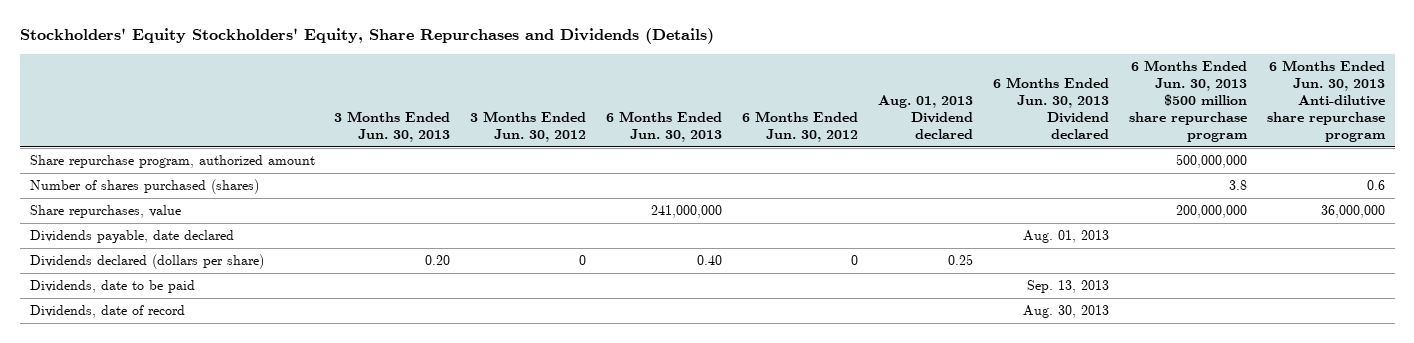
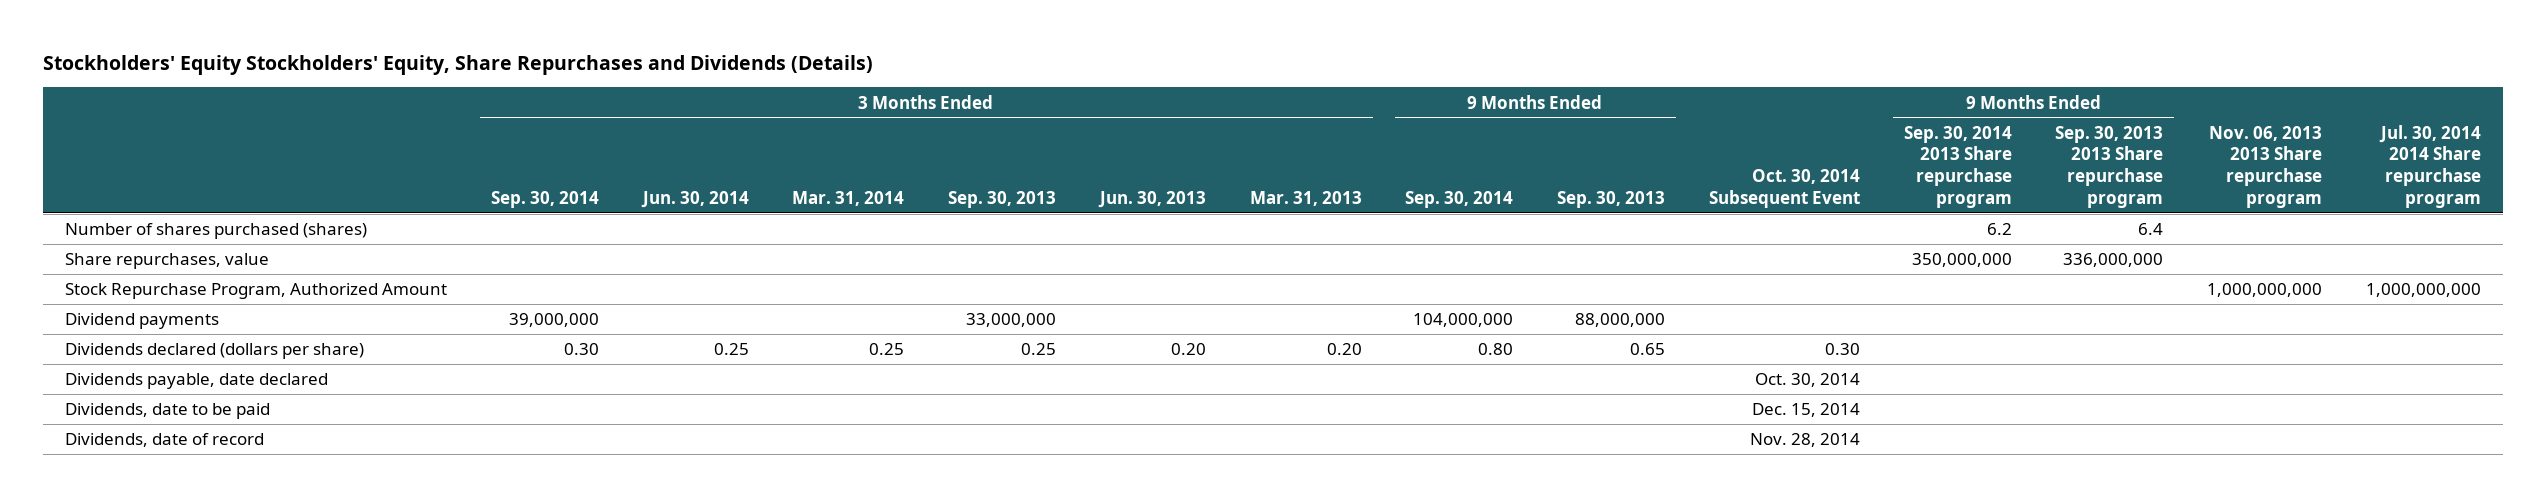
- | 3 Months Ended Jun. 30, 2013 | 3 Months Ended Jun. 30, 2012 | 6 Months Ended Jun. 30, 2013 | 6 Months Ended Jun. 30, 2012 | Aug. 01, 2013 Dividend declared | 6 Months Ended Jun. 30, 2013 Dividend declared | 6 Months Ended Jun. 30, 2013 $500 million share repurchase program | 6 Months Ended Jun. 30, 2013 Anti-dilutive share repurchase program
+ | 3 Months Ended Sep. 30, 2014 | 3 Months Ended Jun. 30, 2014 | 3 Months Ended Mar. 31, 2014 | 3 Months Ended Sep. 30, 2013 | 3 Months Ended Jun. 30, 2013 | 3 Months Ended Mar. 31, 2013 | 9 Months Ended Sep. 30, 2014 | 9 Months Ended Sep. 30, 2013 | Oct. 30, 2014 Subsequent Event | 9 Months Ended Sep. 30, 2014 2013 Share repurchase program | 9 Months Ended Sep. 30, 2013 2013 Share repurchase program | Nov. 06, 2013 2013 Share repurchase program | Jul. 30, 2014 2014 Share repurchase program
- Share repurchase program, authorized amount | | | | | | | 500,000,000 |
+ Stock Repurchase Program, Authorized Amount | | | | | | | | | | | | 1,000,000,000 | 1,000,000,000
+ Dividend payments | 39,000,000 | | | 33,000,000 | | | 104,000,000 | 88,000,000 | | | | |
moved down: Dividends payable, date declared | | | | | | | | | Oct. 30, 2014 | | | |

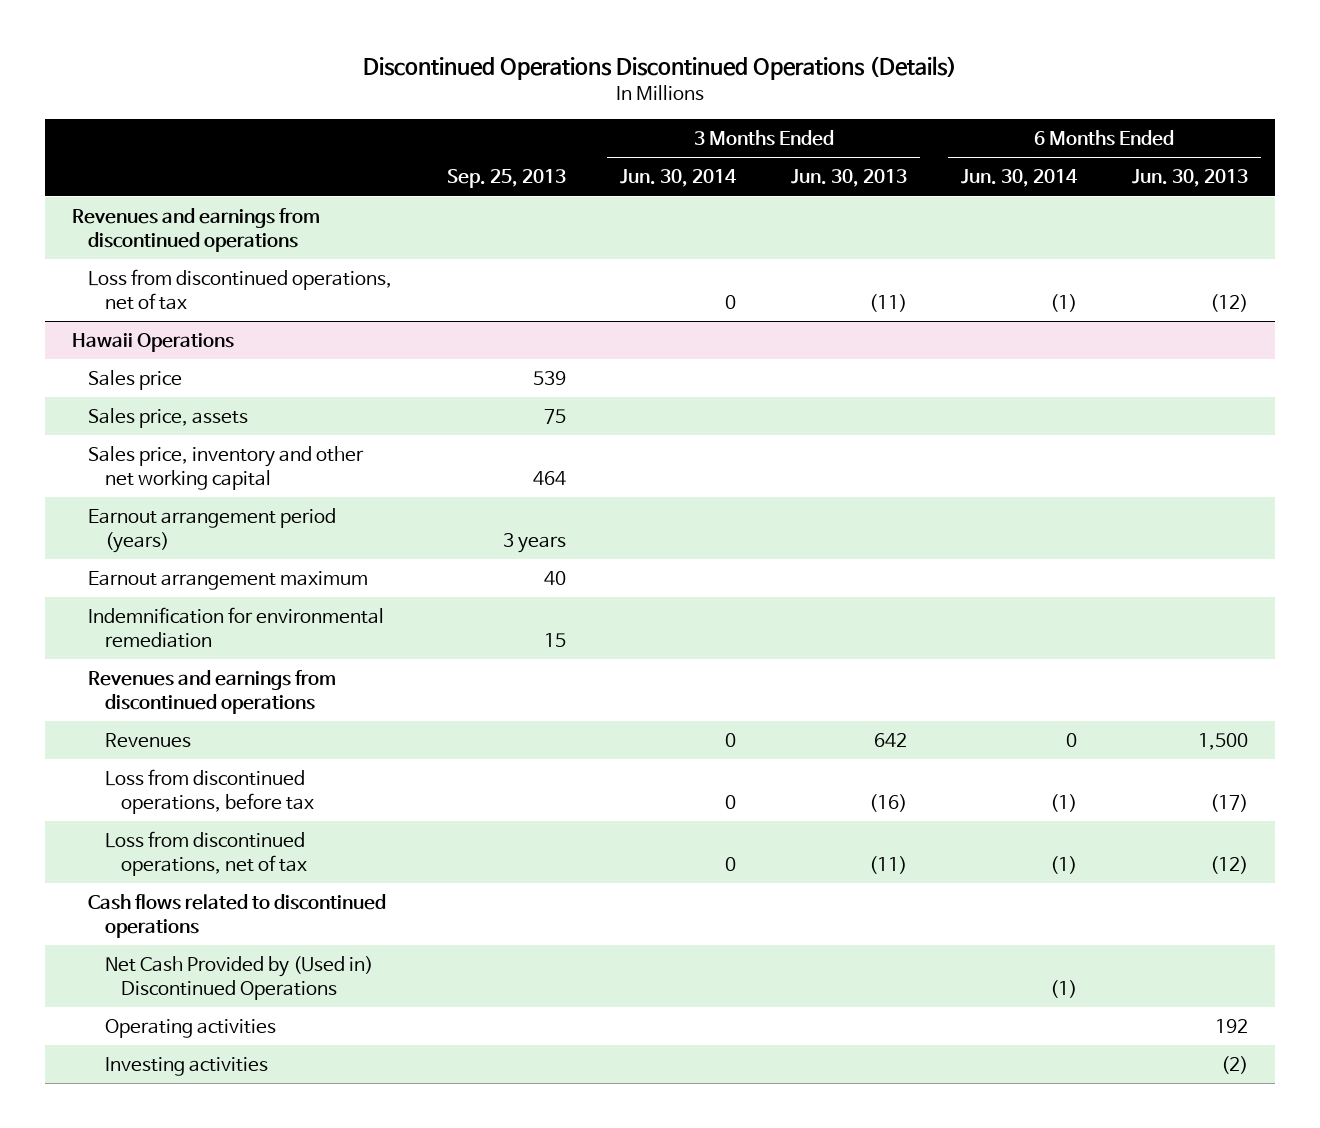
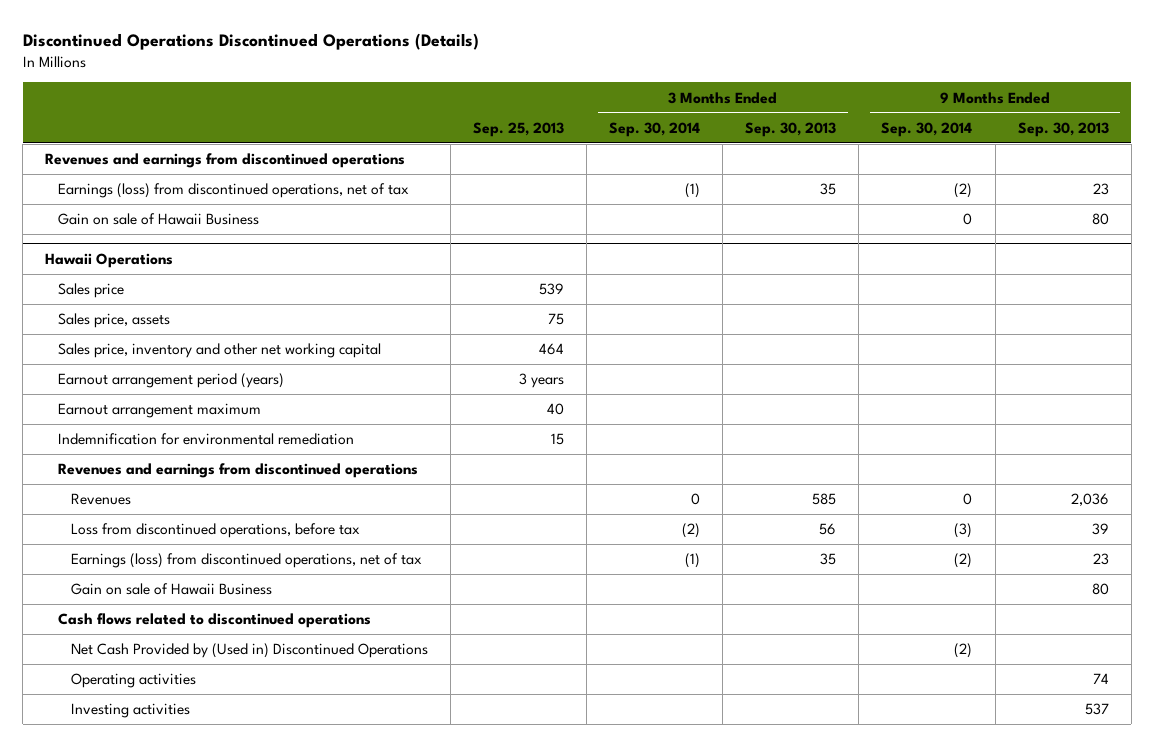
- | Sep. 25, 2013 | 3 Months Ended Jun. 30, 2014 | 3 Months Ended Jun. 30, 2013 | 6 Months Ended Jun. 30, 2014 | 6 Months Ended Jun. 30, 2013
+ | Sep. 25, 2013 | 3 Months Ended Sep. 30, 2014 | 3 Months Ended Sep. 30, 2013 | 9 Months Ended Sep. 30, 2014 | 9 Months Ended Sep. 30, 2013
- Loss from discontinued operations, net of tax | | 0 | (11) | (1) | (12)
+ Earnings (loss) from discontinued operations, net of tax | | (1) | 35 | (2) | 23
+ Gain on sale of Hawaii Business | | | | 0 | 80
@ Hawaii Operations
- Loss from discontinued operations, net of tax | | 0 | (11) | (1) | (12)
+ Earnings (loss) from discontinued operations, net of tax | | (1) | 35 | (2) | 23
+ Gain on sale of Hawaii Business | | | | | 80

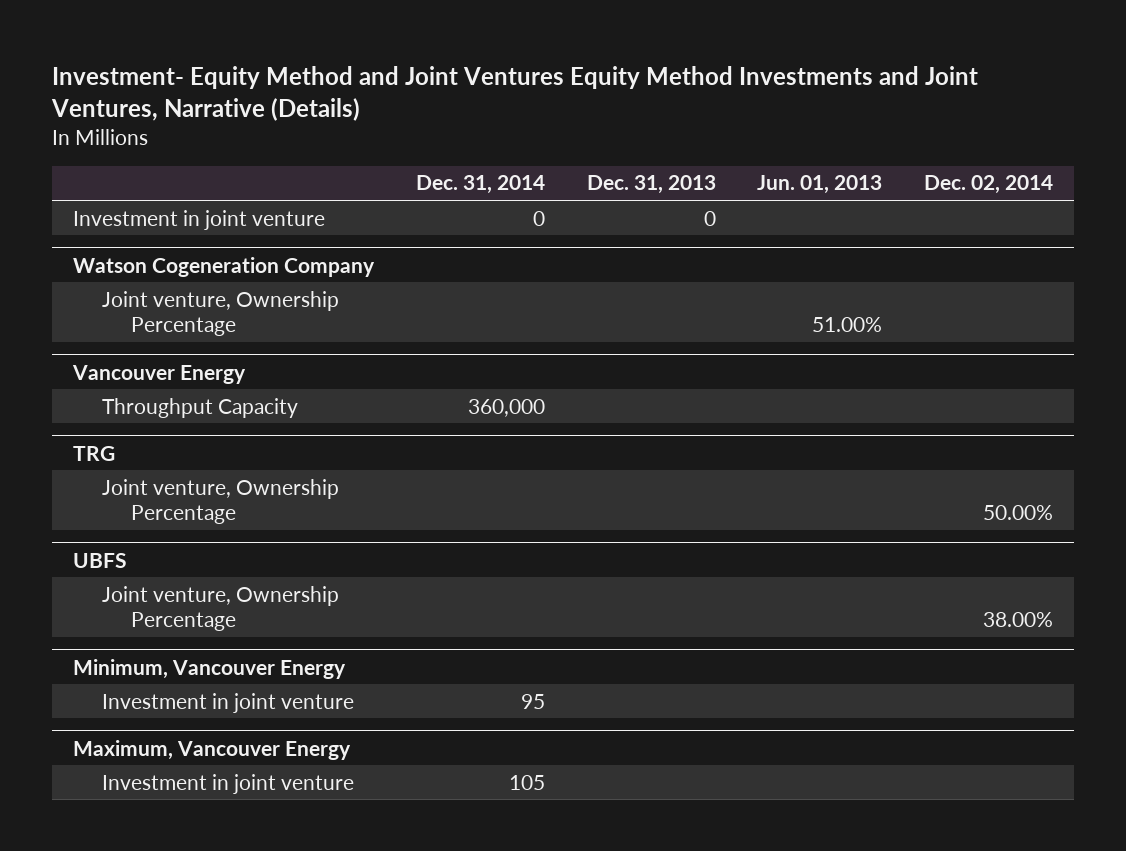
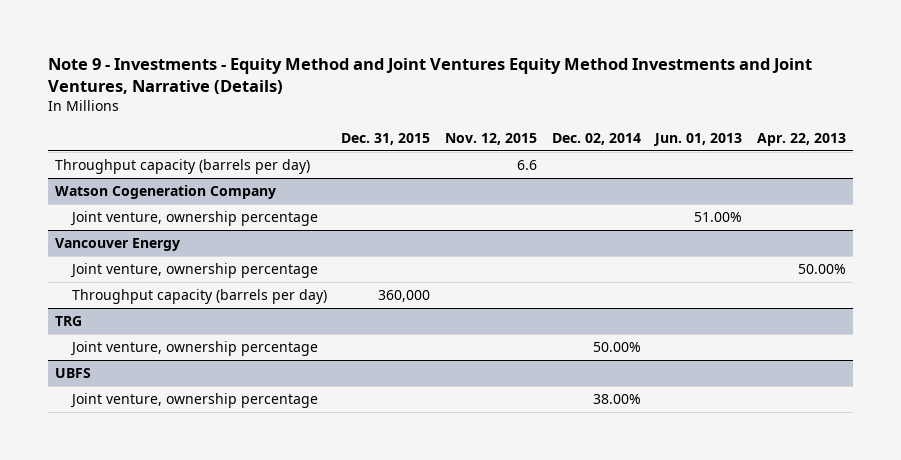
- Investment- Equity Method and Joint Ventures Equity Method Investments and Joint Ventures, Narrative (Details)
+ Note 9 - Investments - Equity Method and Joint Ventures Equity Method Investments and Joint Ventures, Narrative (Details)
- | Dec. 31, 2014 | Dec. 31, 2013 | Jun. 01, 2013 | Dec. 02, 2014
+ | Dec. 31, 2015 | Nov. 12, 2015 | Dec. 02, 2014 | Jun. 01, 2013 | Apr. 22, 2013
- Investment in joint venture | 0 | 0 | |
+ Throughput capacity (barrels per day) | | 6.6 | | |
@ Watson Cogeneration Company
- Joint venture, Ownership Percentage | | | 51.00% |
+ Joint venture, ownership percentage | | | | 51.00% |
@ Vancouver Energy
- Throughput Capacity | 360,000 | | |
+ Joint venture, ownership percentage | | | | | 50.00%
+ Throughput capacity (barrels per day) | 360,000 | | | |
@ TRG
- Joint venture, Ownership Percentage | | | | 50.00%
+ Joint venture, ownership percentage | | | 50.00% | |
@ UBFS
- Joint venture, Ownership Percentage | | | | 38.00%
- Minimum, Vancouver Energy
- Investment in joint venture | 95 | | |
- Maximum, Vancouver Energy
- Investment in joint venture | 105 | | |
@ UBFS
+ Joint venture, ownership percentage | | | 38.00% | |

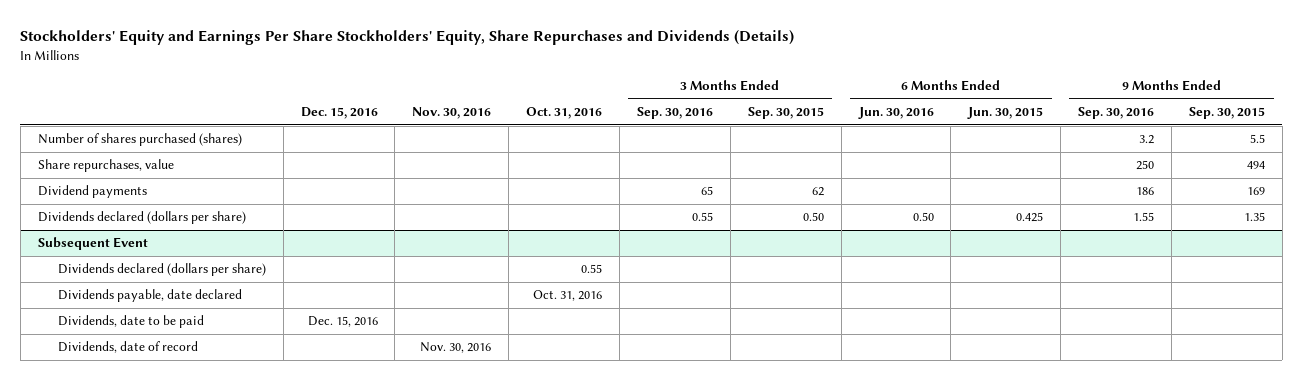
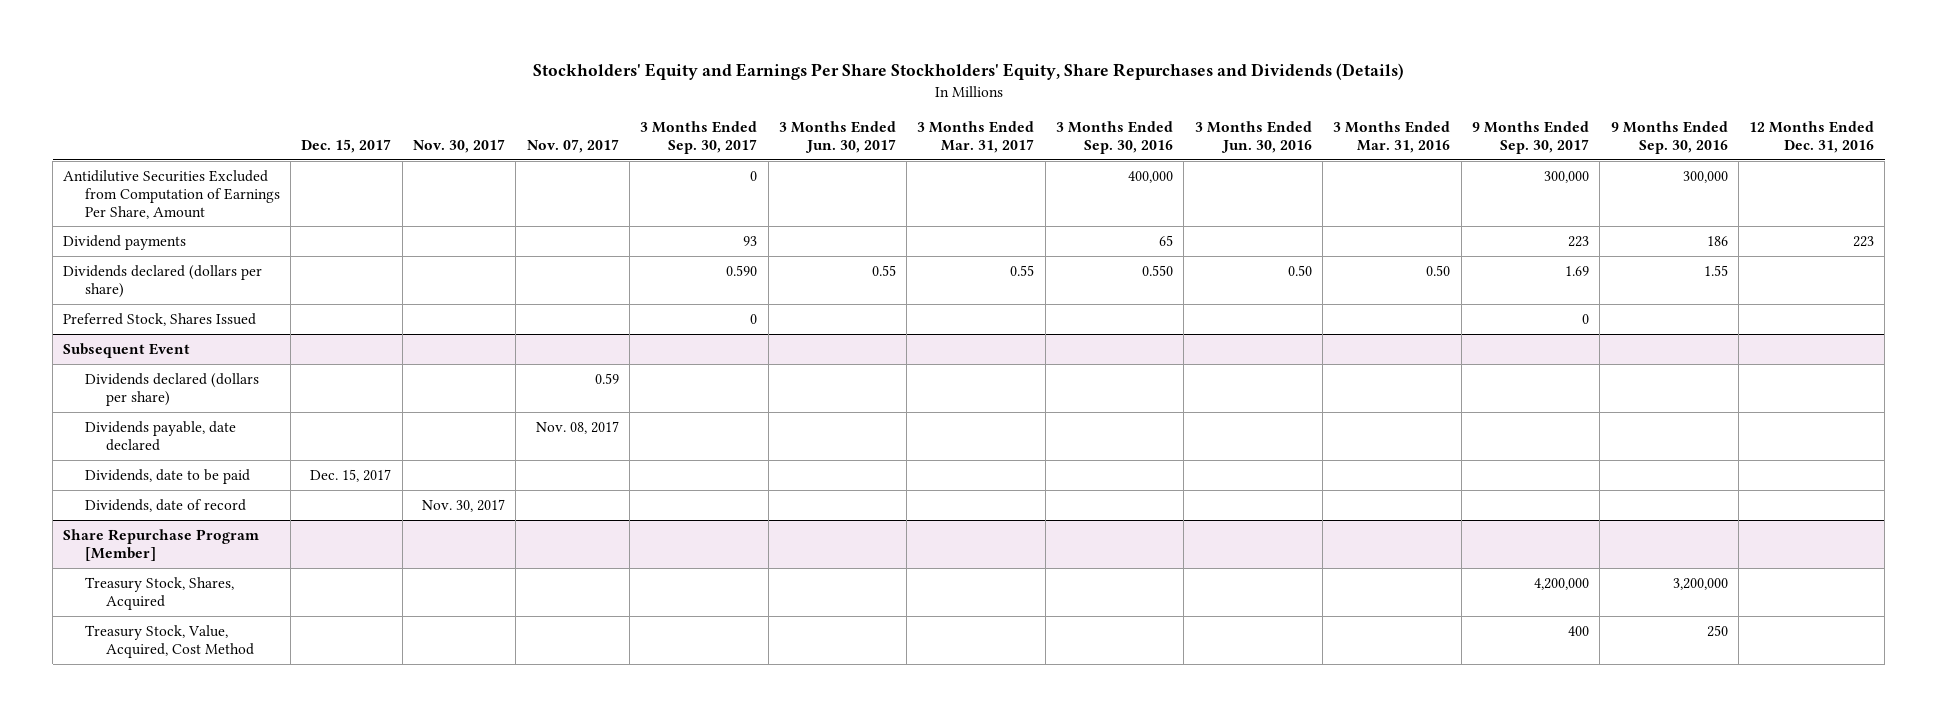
- | Dec. 15, 2016 | Nov. 30, 2016 | Oct. 31, 2016 | 3 Months Ended Sep. 30, 2016 | 3 Months Ended Sep. 30, 2015 | 6 Months Ended Jun. 30, 2016 | 6 Months Ended Jun. 30, 2015 | 9 Months Ended Sep. 30, 2016 | 9 Months Ended Sep. 30, 2015
+ | Dec. 15, 2017 | Nov. 30, 2017 | Nov. 07, 2017 | 3 Months Ended Sep. 30, 2017 | 3 Months Ended Jun. 30, 2017 | 3 Months Ended Mar. 31, 2017 | 3 Months Ended Sep. 30, 2016 | 3 Months Ended Jun. 30, 2016 | 3 Months Ended Mar. 31, 2016 | 9 Months Ended Sep. 30, 2017 | 9 Months Ended Sep. 30, 2016 | 12 Months Ended Dec. 31, 2016
- Number of shares purchased (shares) | | | | | | | | 3.2 | 5.5
- Share repurchases, value | | | | | | | | 250 | 494
+ Antidilutive Securities Excluded from Computation of Earnings Per Share, Amount | | | | 0 | | | 400,000 | | | 300,000 | 300,000 |
- Dividends declared (dollars per share) | | | | 0.55 | 0.50 | 0.50 | 0.425 | 1.55 | 1.35
+ Dividends declared (dollars per share) | | | | 0.590 | 0.55 | 0.55 | 0.550 | 0.50 | 0.50 | 1.69 | 1.55 |
+ Preferred Stock, Shares Issued | | | | 0 | | | | | | 0 | |
+ Share Repurchase Program [Member]
+ Treasury Stock, Shares, Acquired | | | | | | | | | | 4,200,000 | 3,200,000 |
+ Treasury Stock, Value, Acquired, Cost Method | | | | | | | | | | 400 | 250 |

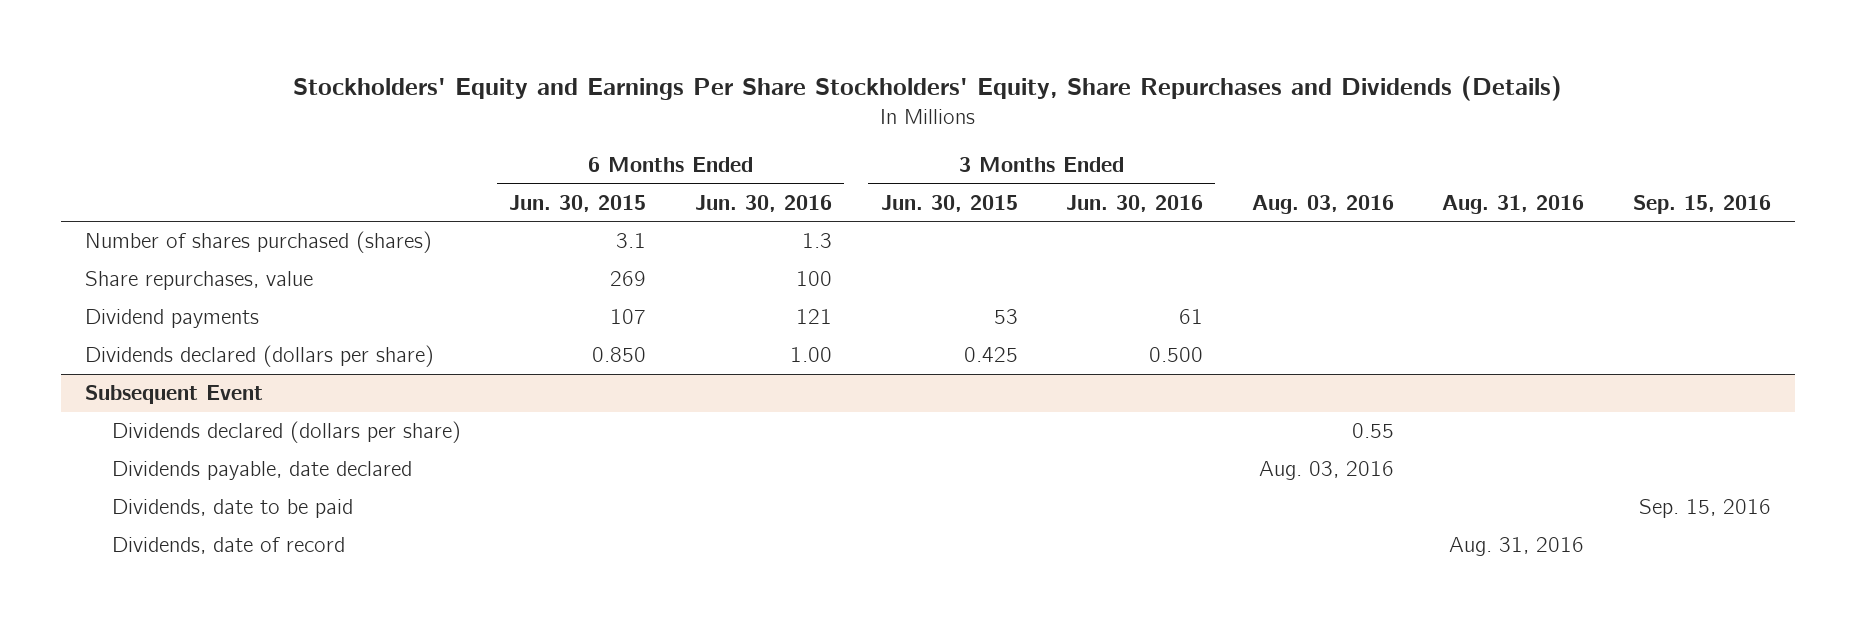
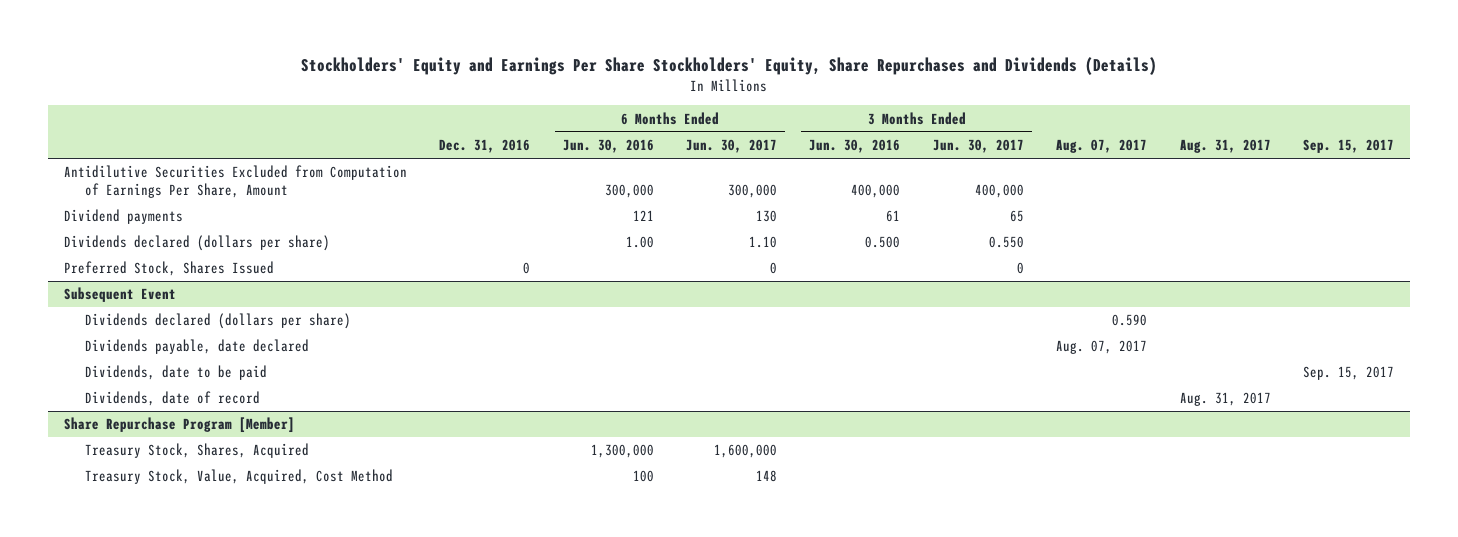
- | 6 Months Ended Jun. 30, 2015 | 6 Months Ended Jun. 30, 2016 | 3 Months Ended Jun. 30, 2015 | 3 Months Ended Jun. 30, 2016 | Aug. 03, 2016 | Aug. 31, 2016 | Sep. 15, 2016
+ | Dec. 31, 2016 | 6 Months Ended Jun. 30, 2016 | 6 Months Ended Jun. 30, 2017 | 3 Months Ended Jun. 30, 2016 | 3 Months Ended Jun. 30, 2017 | Aug. 07, 2017 | Aug. 31, 2017 | Sep. 15, 2017
- Number of shares purchased (shares) | 3.1 | 1.3 | | | | |
- Share repurchases, value | 269 | 100 | | | | |
+ Antidilutive Securities Excluded from Computation of Earnings Per Share, Amount | | 300,000 | 300,000 | 400,000 | 400,000 | | |
+ Preferred Stock, Shares Issued | 0 | | 0 | | 0 | | |
+ Share Repurchase Program [Member]
+ Treasury Stock, Shares, Acquired | | 1,300,000 | 1,600,000 | | | | |
+ Treasury Stock, Value, Acquired, Cost Method | | 100 | 148 | | | | |

